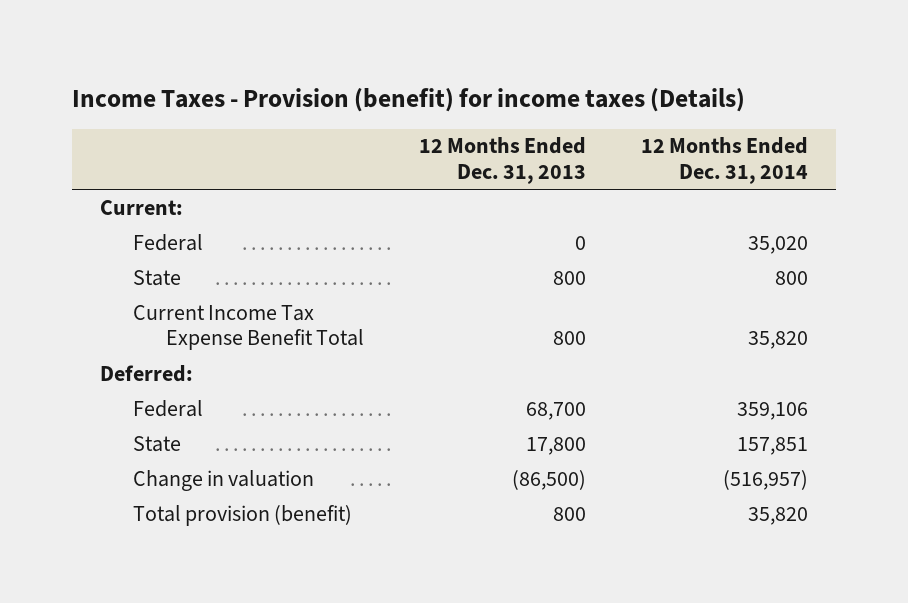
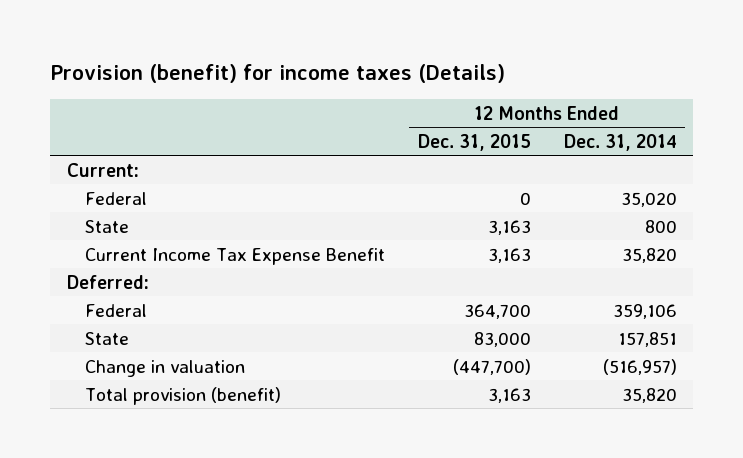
- Income Taxes - Provision (benefit) for income taxes (Details)
+ Provision (benefit) for income taxes (Details)
- | 12 Months Ended Dec. 31, 2013 | 12 Months Ended Dec. 31, 2014
+ | 12 Months Ended Dec. 31, 2015 | 12 Months Ended Dec. 31, 2014
- Current Income Tax Expense Benefit Total | 800 | 35,820
+ Current Income Tax Expense Benefit | 3,163 | 35,820

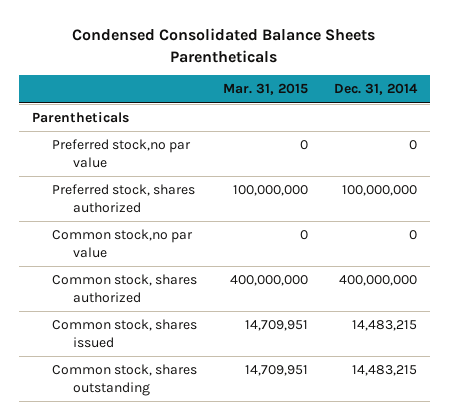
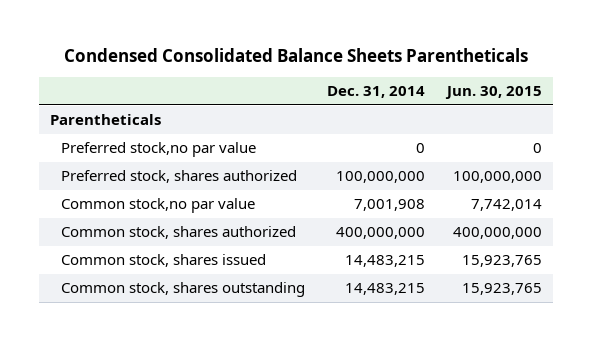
- | Mar. 31, 2015 | Dec. 31, 2014
+ | Dec. 31, 2014 | Jun. 30, 2015
- Common stock,no par value | 0 | 0
+ Common stock,no par value | 7,001,908 | 7,742,014

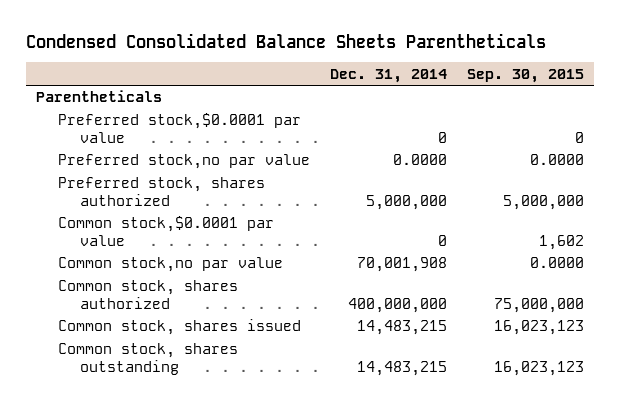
- | Dec. 31, 2014 | Jun. 30, 2015
+ | Dec. 31, 2014 | Sep. 30, 2015
- Preferred stock,no par value | 0 | 0
- Preferred stock, shares authorized | 100,000,000 | 100,000,000
- Common stock,no par value | 7,001,908 | 7,742,014
+ Preferred stock,$0.0001 par value | 0 | 0
+ Preferred stock,no par value | 0.0000 | 0.0000
+ Preferred stock, shares authorized | 5,000,000 | 5,000,000
+ Common stock,$0.0001 par value | 0 | 1,602
+ Common stock,no par value | 70,001,908 | 0.0000

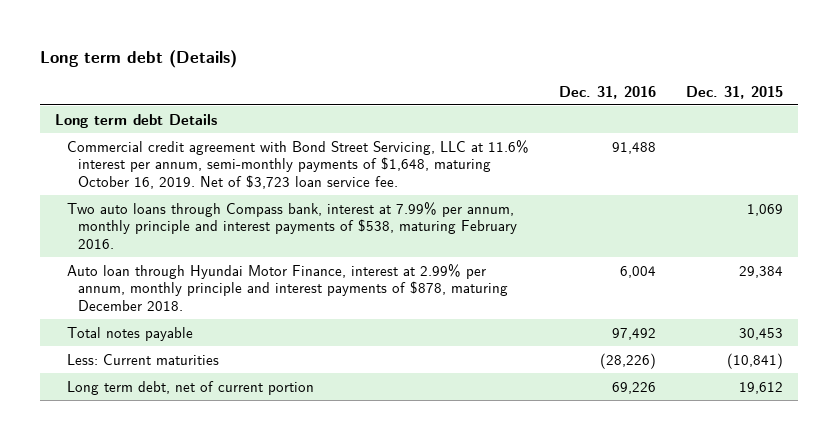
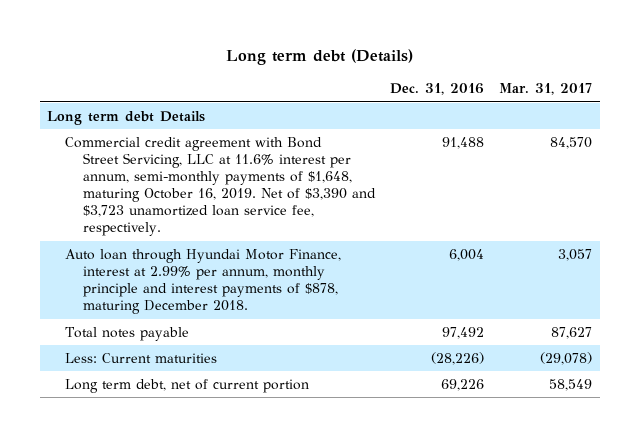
- | Dec. 31, 2016 | Dec. 31, 2015
+ | Dec. 31, 2016 | Mar. 31, 2017
- Commercial credit agreement with Bond Street Servicing, LLC at 11.6% interest per annum, semi-monthly payments of $1,648, maturing October 16, 2019. Net of $3,723 loan service fee. | 91,488 |
- Two auto loans through Compass bank, interest at 7.99% per annum, monthly principle and interest payments of $538, maturing February 2016. | | 1,069
+ Commercial credit agreement with Bond Street Servicing, LLC at 11.6% interest per annum, semi-monthly payments of $1,648, maturing October 16, 2019. Net of $3,390 and $3,723 unamortized loan service fee, respectively. | 91,488 | 84,570

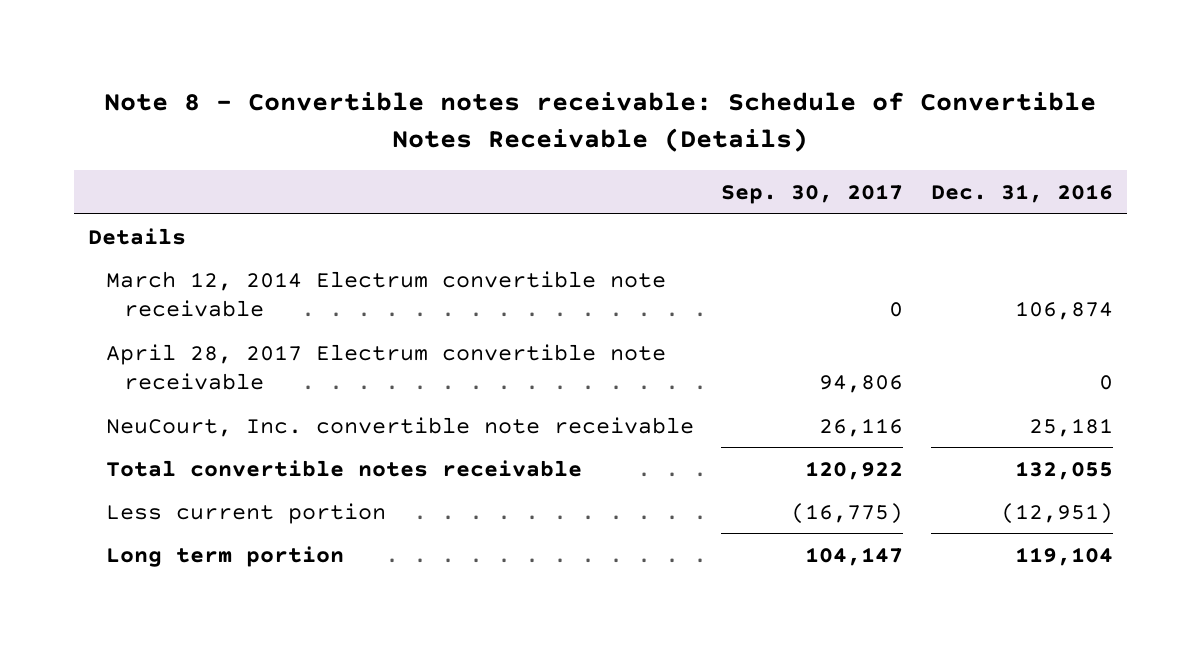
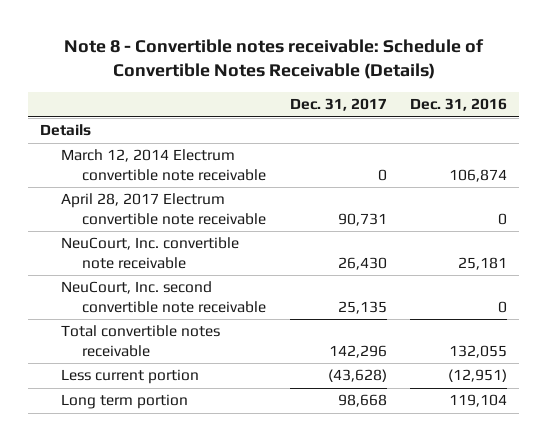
- | Sep. 30, 2017 | Dec. 31, 2016
+ | Dec. 31, 2017 | Dec. 31, 2016
+ NeuCourt, Inc. second convertible note receivable | 25,135 | 0

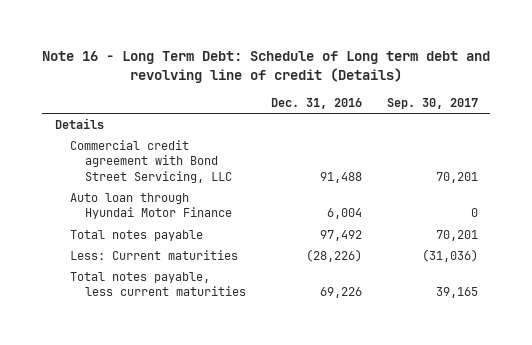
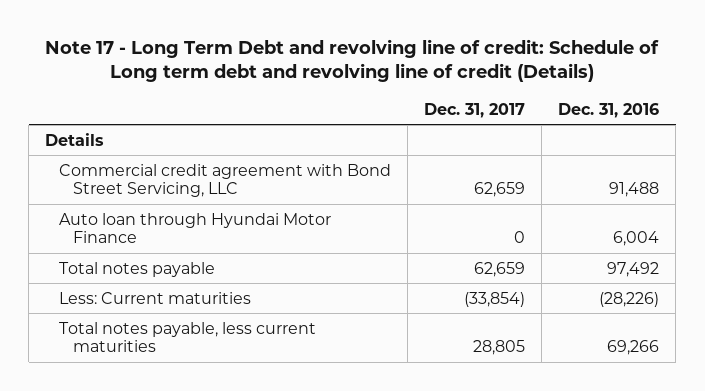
- Note 16 - Long Term Debt: Schedule of Long term debt and revolving line of credit (Details)
+ Note 17 - Long Term Debt and revolving line of credit: Schedule of Long term debt and revolving line of credit (Details)
- | Dec. 31, 2016 | Sep. 30, 2017
+ | Dec. 31, 2017 | Dec. 31, 2016
- Total notes payable, less current maturities | 69,226 | 39,165
+ Total notes payable, less current maturities | 28,805 | 69,266

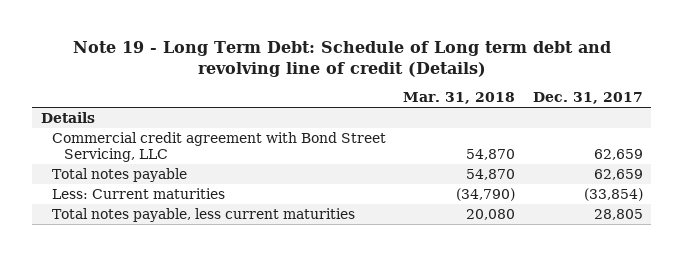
- Note 17 - Long Term Debt and revolving line of credit: Schedule of Long term debt and revolving line of credit (Details)
+ Note 19 - Long Term Debt: Schedule of Long term debt and revolving line of credit (Details)
- | Dec. 31, 2017 | Dec. 31, 2016
+ | Mar. 31, 2018 | Dec. 31, 2017
- Auto loan through Hyundai Motor Finance | 0 | 6,004

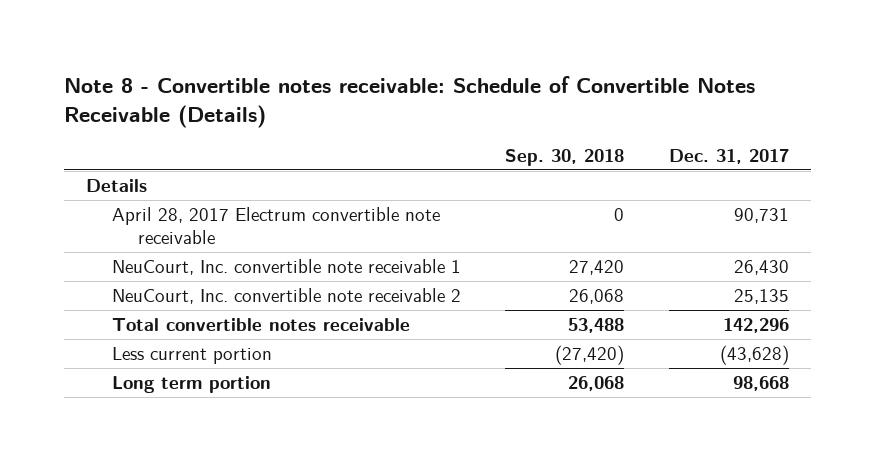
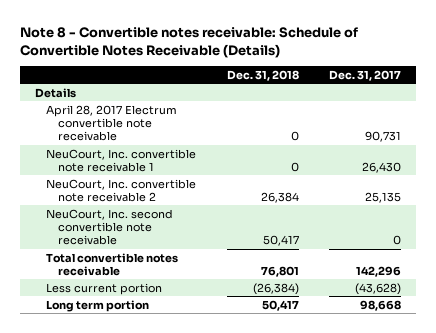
- | Sep. 30, 2018 | Dec. 31, 2017
+ | Dec. 31, 2018 | Dec. 31, 2017
+ NeuCourt, Inc. second convertible note receivable | 50,417 | 0

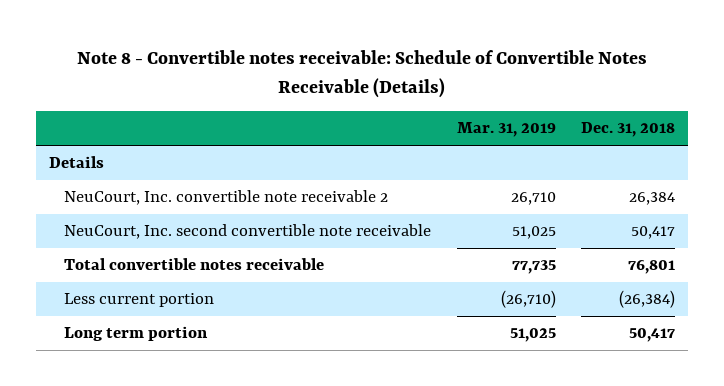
- | Dec. 31, 2018 | Dec. 31, 2017
+ | Mar. 31, 2019 | Dec. 31, 2018
- April 28, 2017 Electrum convertible note receivable | 0 | 90,731
- NeuCourt, Inc. convertible note receivable 1 | 0 | 26,430

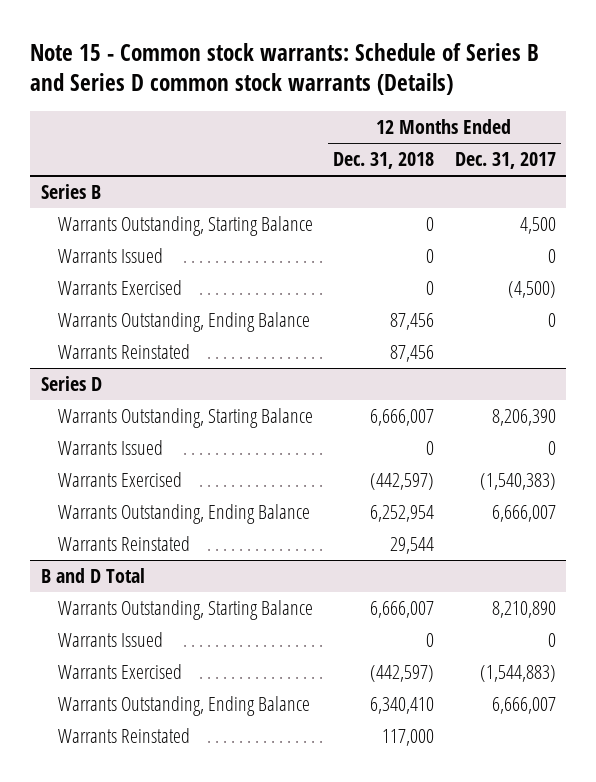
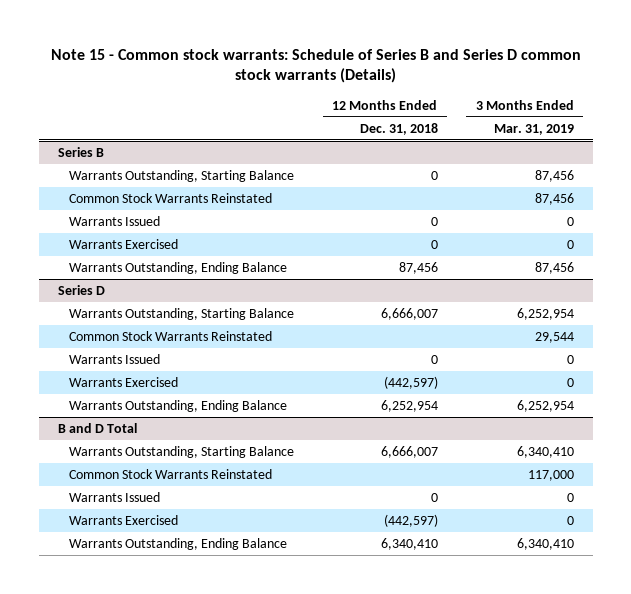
- | 12 Months Ended Dec. 31, 2018 | 12 Months Ended Dec. 31, 2017
+ | 12 Months Ended Dec. 31, 2018 | 3 Months Ended Mar. 31, 2019
@ Series B
+ Common Stock Warrants Reinstated | | 87,456
- Warrants Reinstated | 87,456 |
@ Series D
+ Common Stock Warrants Reinstated | | 29,544
- Warrants Reinstated | 29,544 |
@ B and D Total
+ Common Stock Warrants Reinstated | | 117,000
- Warrants Reinstated | 117,000 |

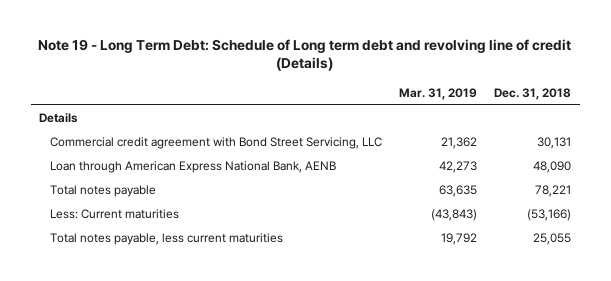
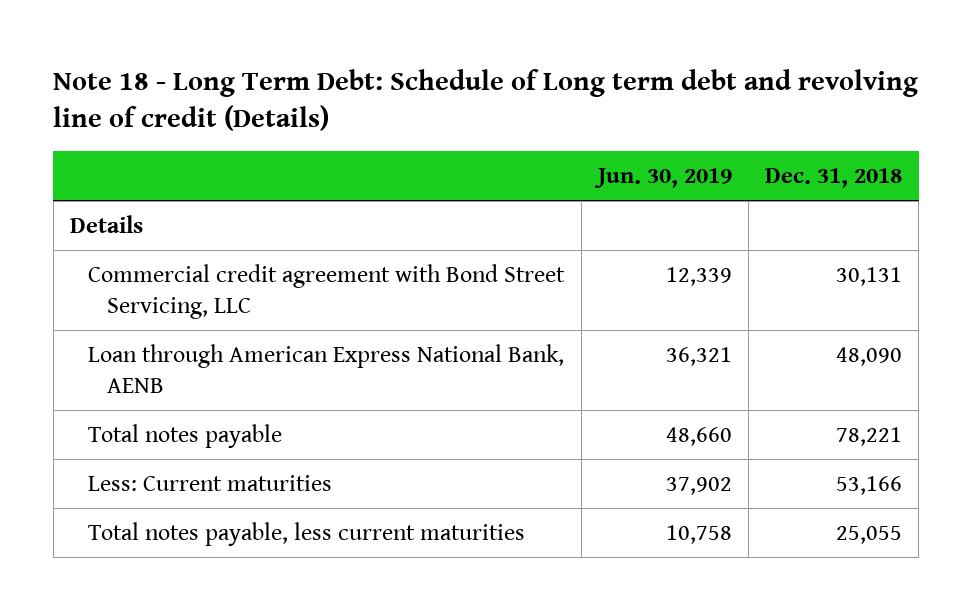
- Note 19 - Long Term Debt: Schedule of Long term debt and revolving line of credit (Details)
+ Note 18 - Long Term Debt: Schedule of Long term debt and revolving line of credit (Details)
- | Mar. 31, 2019 | Dec. 31, 2018
+ | Jun. 30, 2019 | Dec. 31, 2018
- Less: Current maturities | (43,843) | (53,166)
+ Less: Current maturities | 37,902 | 53,166

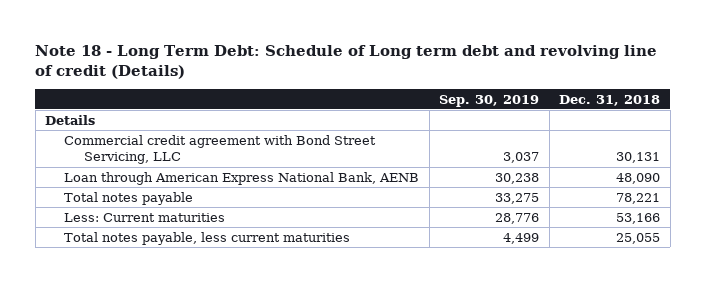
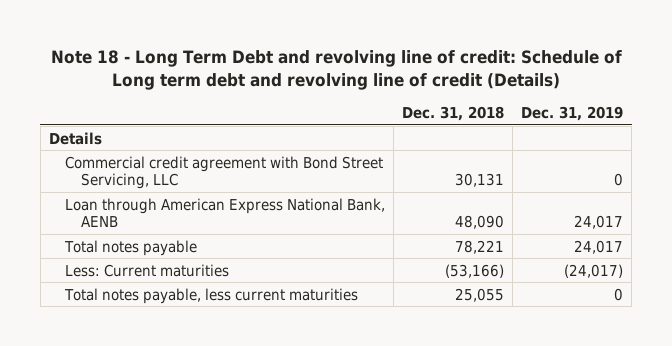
- Note 18 - Long Term Debt: Schedule of Long term debt and revolving line of credit (Details)
+ Note 18 - Long Term Debt and revolving line of credit: Schedule of Long term debt and revolving line of credit (Details)
- | Sep. 30, 2019 | Dec. 31, 2018
+ | Dec. 31, 2018 | Dec. 31, 2019
- Less: Current maturities | 28,776 | 53,166
+ Less: Current maturities | (53,166) | (24,017)

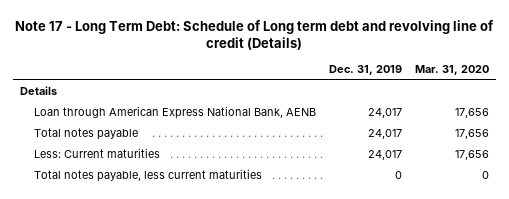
- Note 18 - Long Term Debt and revolving line of credit: Schedule of Long term debt and revolving line of credit (Details)
+ Note 17 - Long Term Debt: Schedule of Long term debt and revolving line of credit (Details)
- | Dec. 31, 2018 | Dec. 31, 2019
+ | Dec. 31, 2019 | Mar. 31, 2020
- Commercial credit agreement with Bond Street Servicing, LLC | 30,131 | 0
- Less: Current maturities | (53,166) | (24,017)
+ Less: Current maturities | 24,017 | 17,656

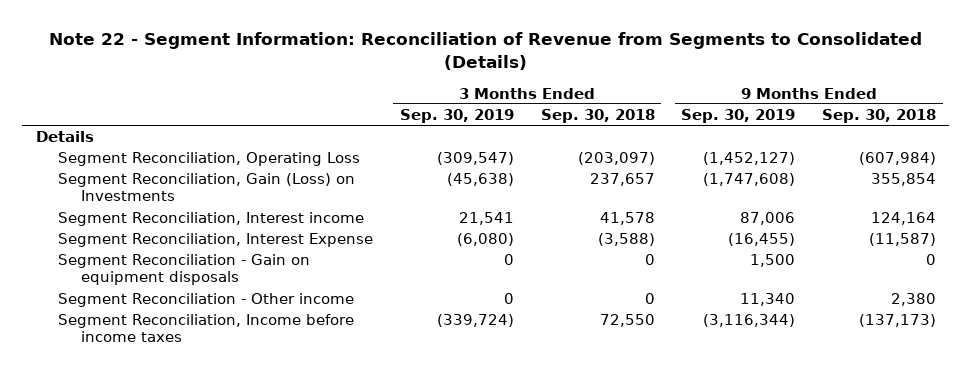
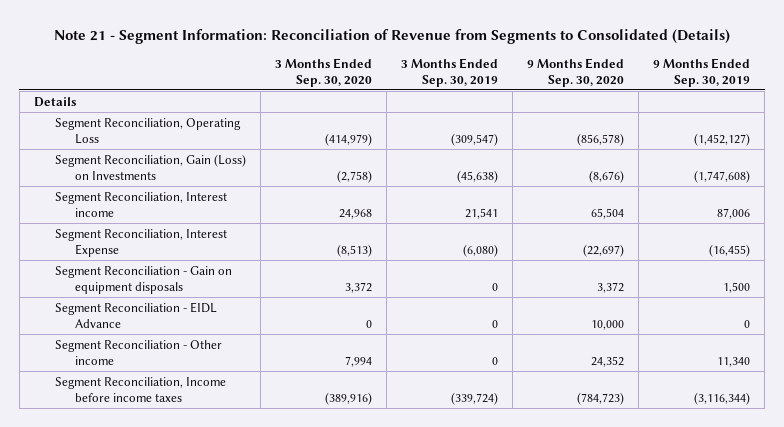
- Note 22 - Segment Information: Reconciliation of Revenue from Segments to Consolidated (Details)
+ Note 21 - Segment Information: Reconciliation of Revenue from Segments to Consolidated (Details)
- | 3 Months Ended Sep. 30, 2019 | 3 Months Ended Sep. 30, 2018 | 9 Months Ended Sep. 30, 2019 | 9 Months Ended Sep. 30, 2018
+ | 3 Months Ended Sep. 30, 2020 | 3 Months Ended Sep. 30, 2019 | 9 Months Ended Sep. 30, 2020 | 9 Months Ended Sep. 30, 2019
+ Segment Reconciliation - EIDL Advance | 0 | 0 | 10,000 | 0

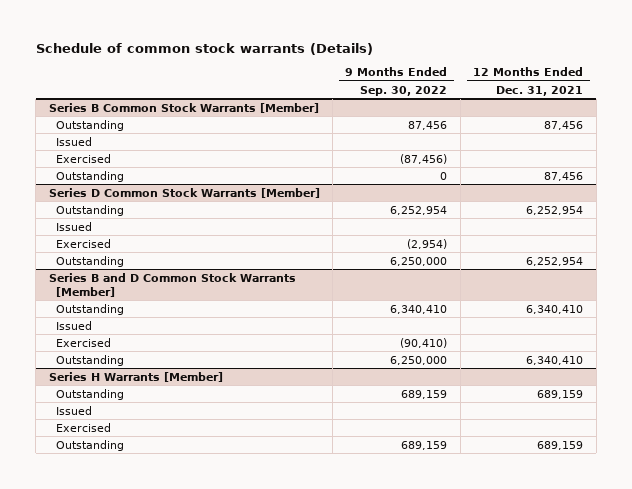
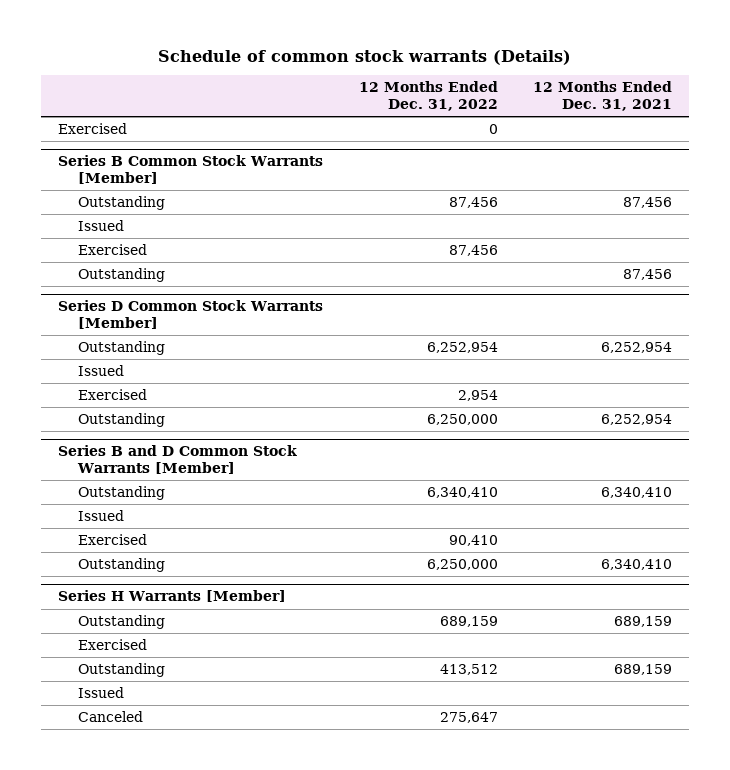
- | 9 Months Ended Sep. 30, 2022 | 12 Months Ended Dec. 31, 2021
+ | 12 Months Ended Dec. 31, 2022 | 12 Months Ended Dec. 31, 2021
+ Exercised | 0 |
@ Series H Warrants [Member]
moved down: Issued
+ Canceled | 275,647 |

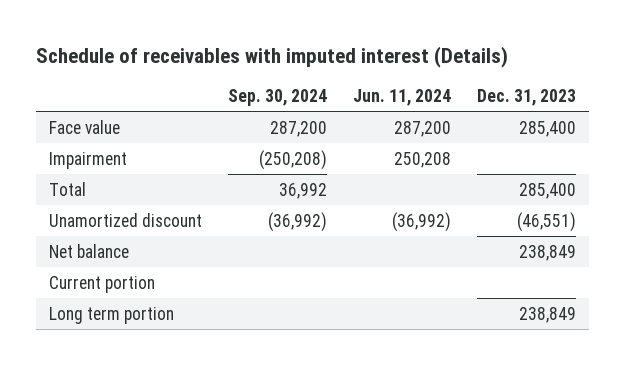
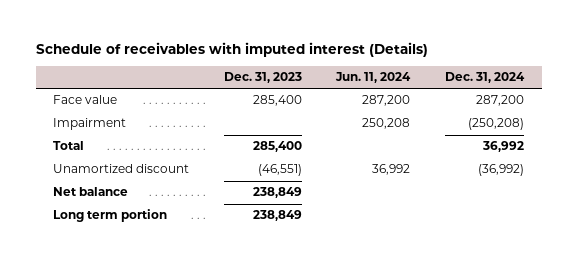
- | Sep. 30, 2024 | Jun. 11, 2024 | Dec. 31, 2023
+ | Dec. 31, 2023 | Jun. 11, 2024 | Dec. 31, 2024
- Unamortized discount | (36,992) | (36,992) | (46,551)
+ Unamortized discount | (46,551) | 36,992 | (36,992)
- Current portion

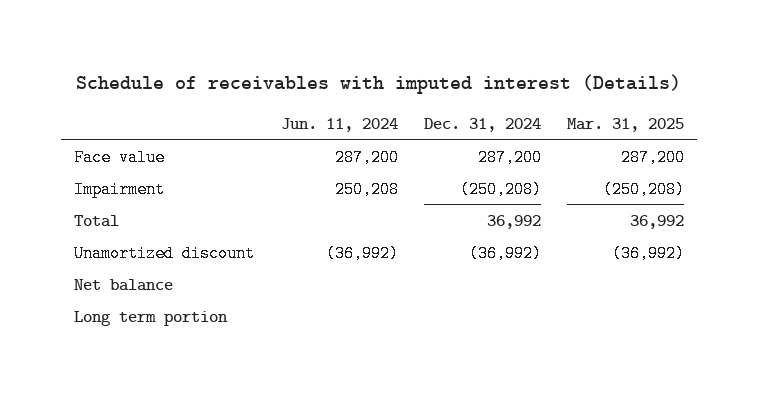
- | Dec. 31, 2023 | Jun. 11, 2024 | Dec. 31, 2024
+ | Jun. 11, 2024 | Dec. 31, 2024 | Mar. 31, 2025
- Unamortized discount | (46,551) | 36,992 | (36,992)
+ Unamortized discount | (36,992) | (36,992) | (36,992)

